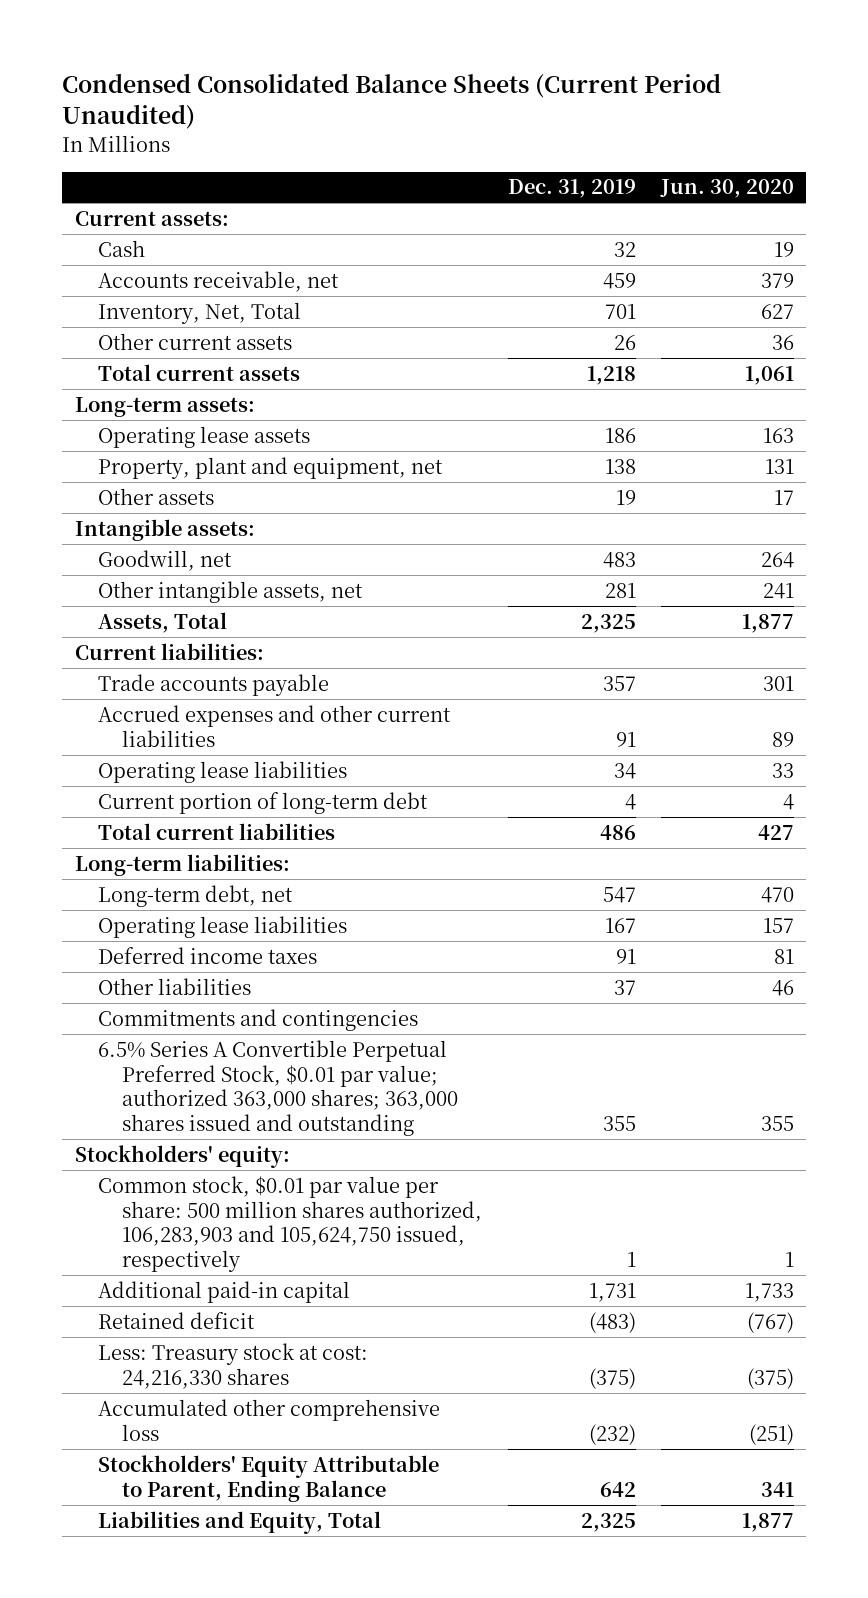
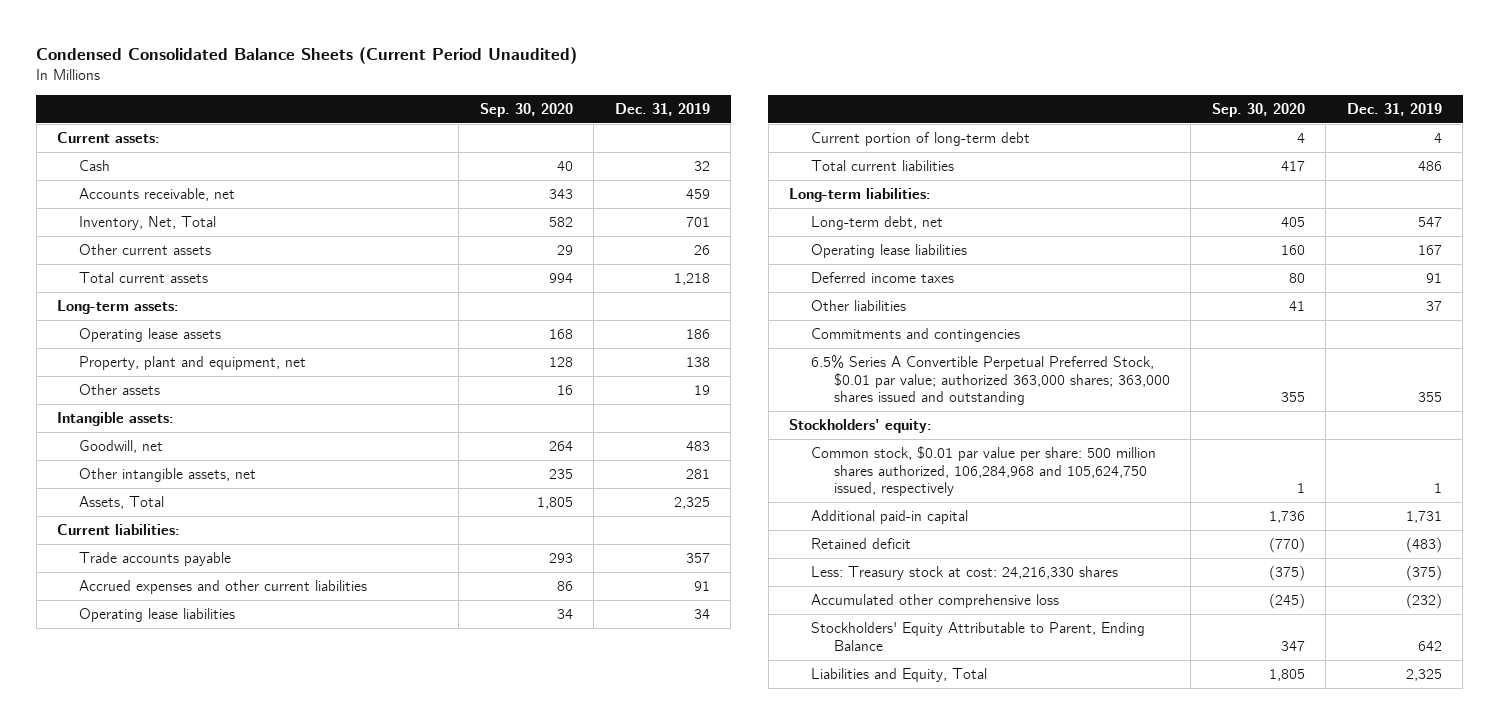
- | Dec. 31, 2019 | Jun. 30, 2020
+ | Sep. 30, 2020 | Dec. 31, 2019
- Common stock, $0.01 par value per share: 500 million shares authorized, 106,283,903 and 105,624,750 issued, respectively | 1 | 1
+ Common stock, $0.01 par value per share: 500 million shares authorized, 106,284,968 and 105,624,750 issued, respectively | 1 | 1

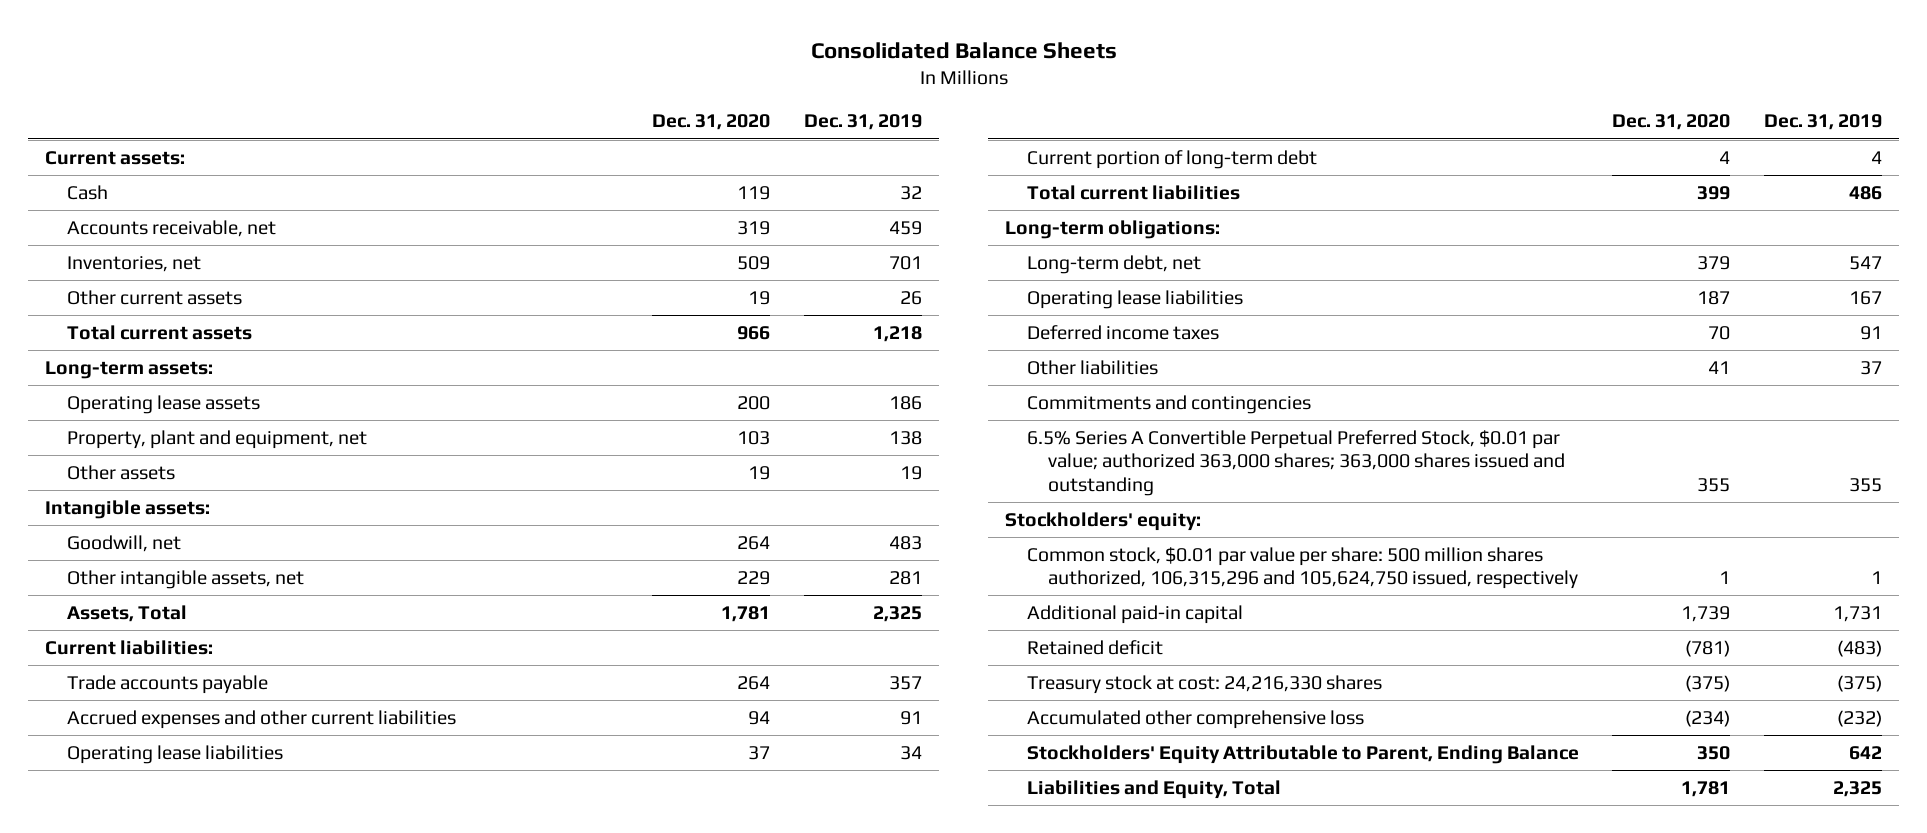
- Condensed Consolidated Balance Sheets (Current Period Unaudited)
+ Consolidated Balance Sheets
- | Sep. 30, 2020 | Dec. 31, 2019
+ | Dec. 31, 2020 | Dec. 31, 2019
- Inventory, Net, Total | 582 | 701
+ Inventories, net | 509 | 701
- Long-term liabilities:
+ Long-term obligations:
- Common stock, $0.01 par value per share: 500 million shares authorized, 106,284,968 and 105,624,750 issued, respectively | 1 | 1
+ Common stock, $0.01 par value per share: 500 million shares authorized, 106,315,296 and 105,624,750 issued, respectively | 1 | 1
- Less: Treasury stock at cost: 24,216,330 shares | (375) | (375)
+ Treasury stock at cost: 24,216,330 shares | (375) | (375)

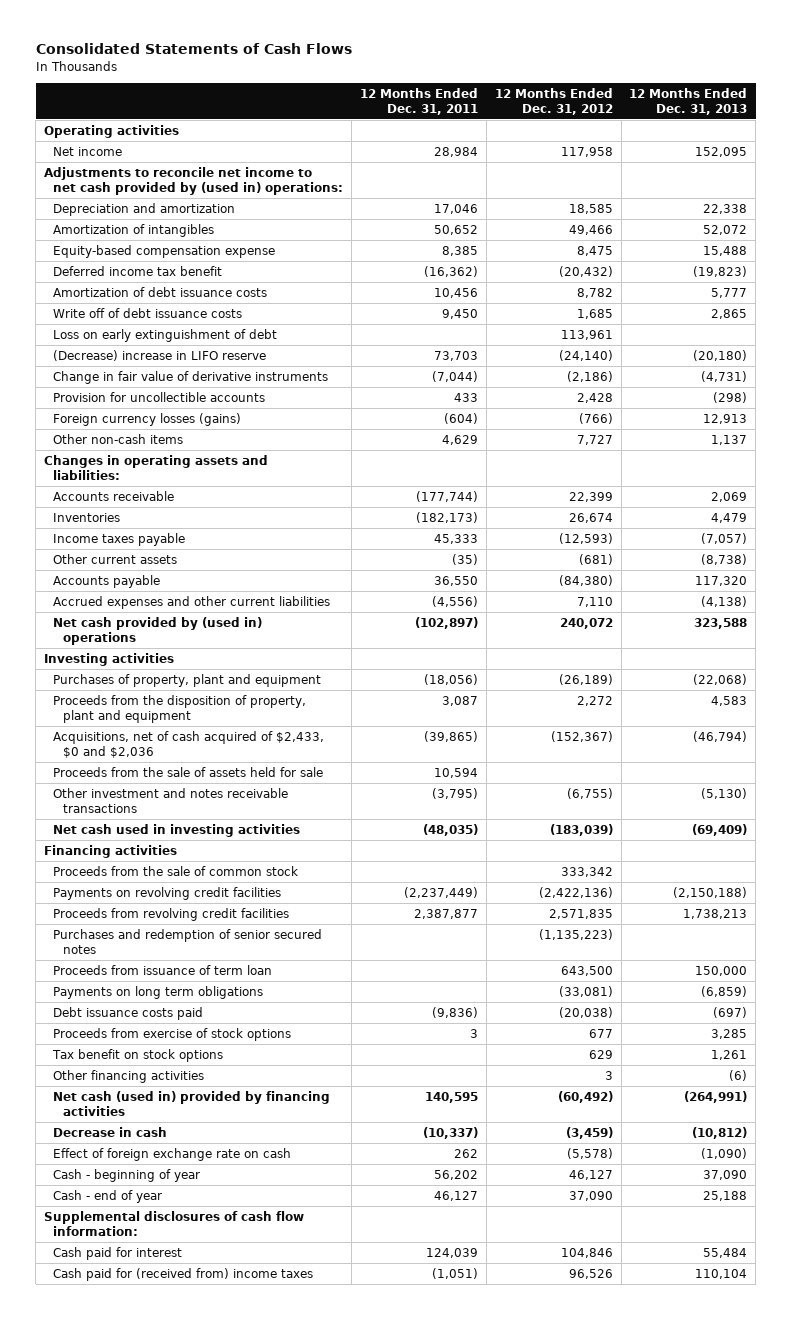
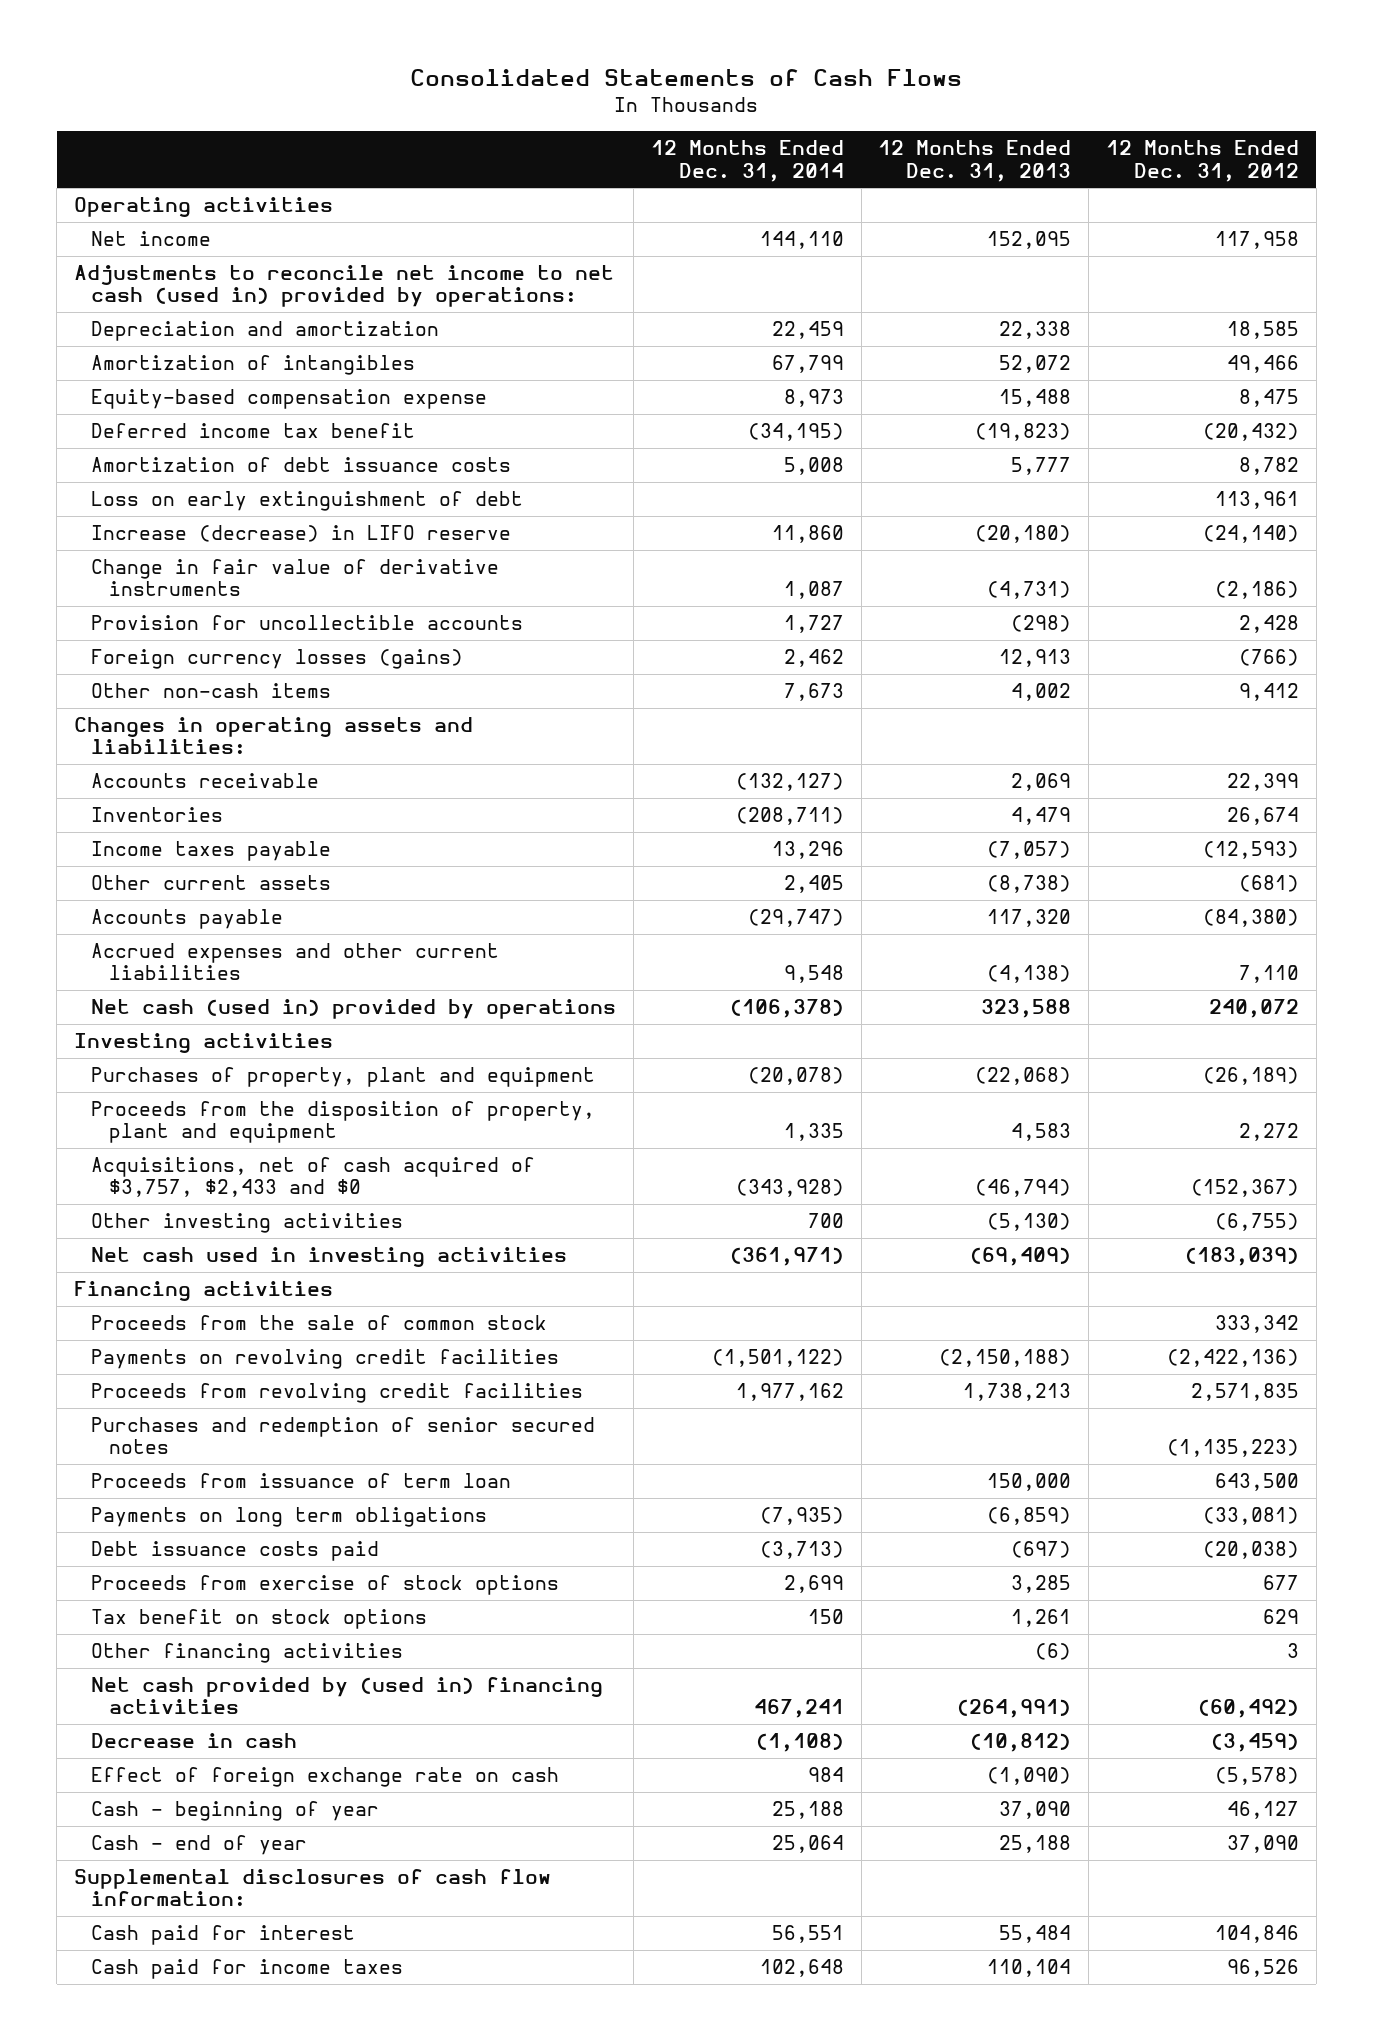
- | 12 Months Ended Dec. 31, 2011 | 12 Months Ended Dec. 31, 2012 | 12 Months Ended Dec. 31, 2013
+ | 12 Months Ended Dec. 31, 2014 | 12 Months Ended Dec. 31, 2013 | 12 Months Ended Dec. 31, 2012
- Adjustments to reconcile net income to net cash provided by (used in) operations:
+ Adjustments to reconcile net income to net cash (used in) provided by operations:
- Write off of debt issuance costs | 9,450 | 1,685 | 2,865
- (Decrease) increase in LIFO reserve | 73,703 | (24,140) | (20,180)
+ Increase (decrease) in LIFO reserve | 11,860 | (20,180) | (24,140)
- Other non-cash items | 4,629 | 7,727 | 1,137
+ Other non-cash items | 7,673 | 4,002 | 9,412
- Net cash provided by (used in) operations | (102,897) | 240,072 | 323,588
+ Net cash (used in) provided by operations | (106,378) | 323,588 | 240,072
- Acquisitions, net of cash acquired of $2,433, $0 and $2,036 | (39,865) | (152,367) | (46,794)
- Proceeds from the sale of assets held for sale | 10,594 | |
- Other investment and notes receivable transactions | (3,795) | (6,755) | (5,130)
+ Acquisitions, net of cash acquired of $3,757, $2,433 and $0 | (343,928) | (46,794) | (152,367)
+ Other investing activities | 700 | (5,130) | (6,755)
- Net cash (used in) provided by financing activities | 140,595 | (60,492) | (264,991)
+ Net cash provided by (used in) financing activities | 467,241 | (264,991) | (60,492)
- Cash paid for (received from) income taxes | (1,051) | 96,526 | 110,104
+ Cash paid for income taxes | 102,648 | 110,104 | 96,526

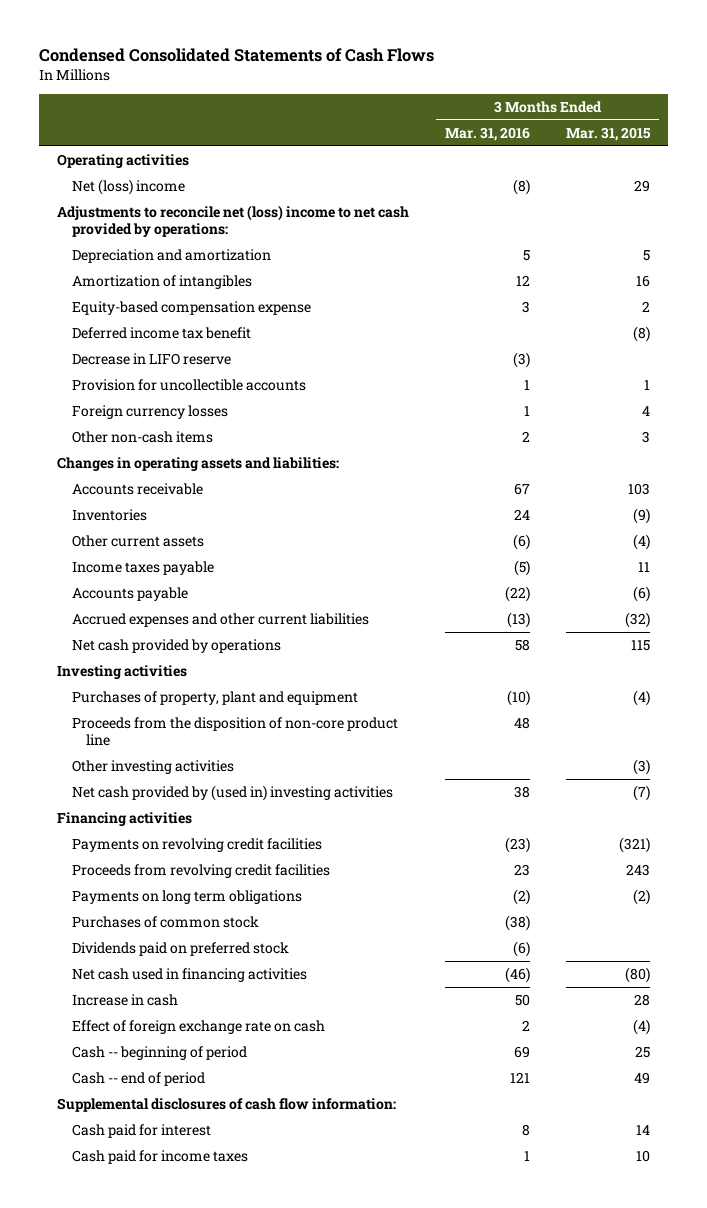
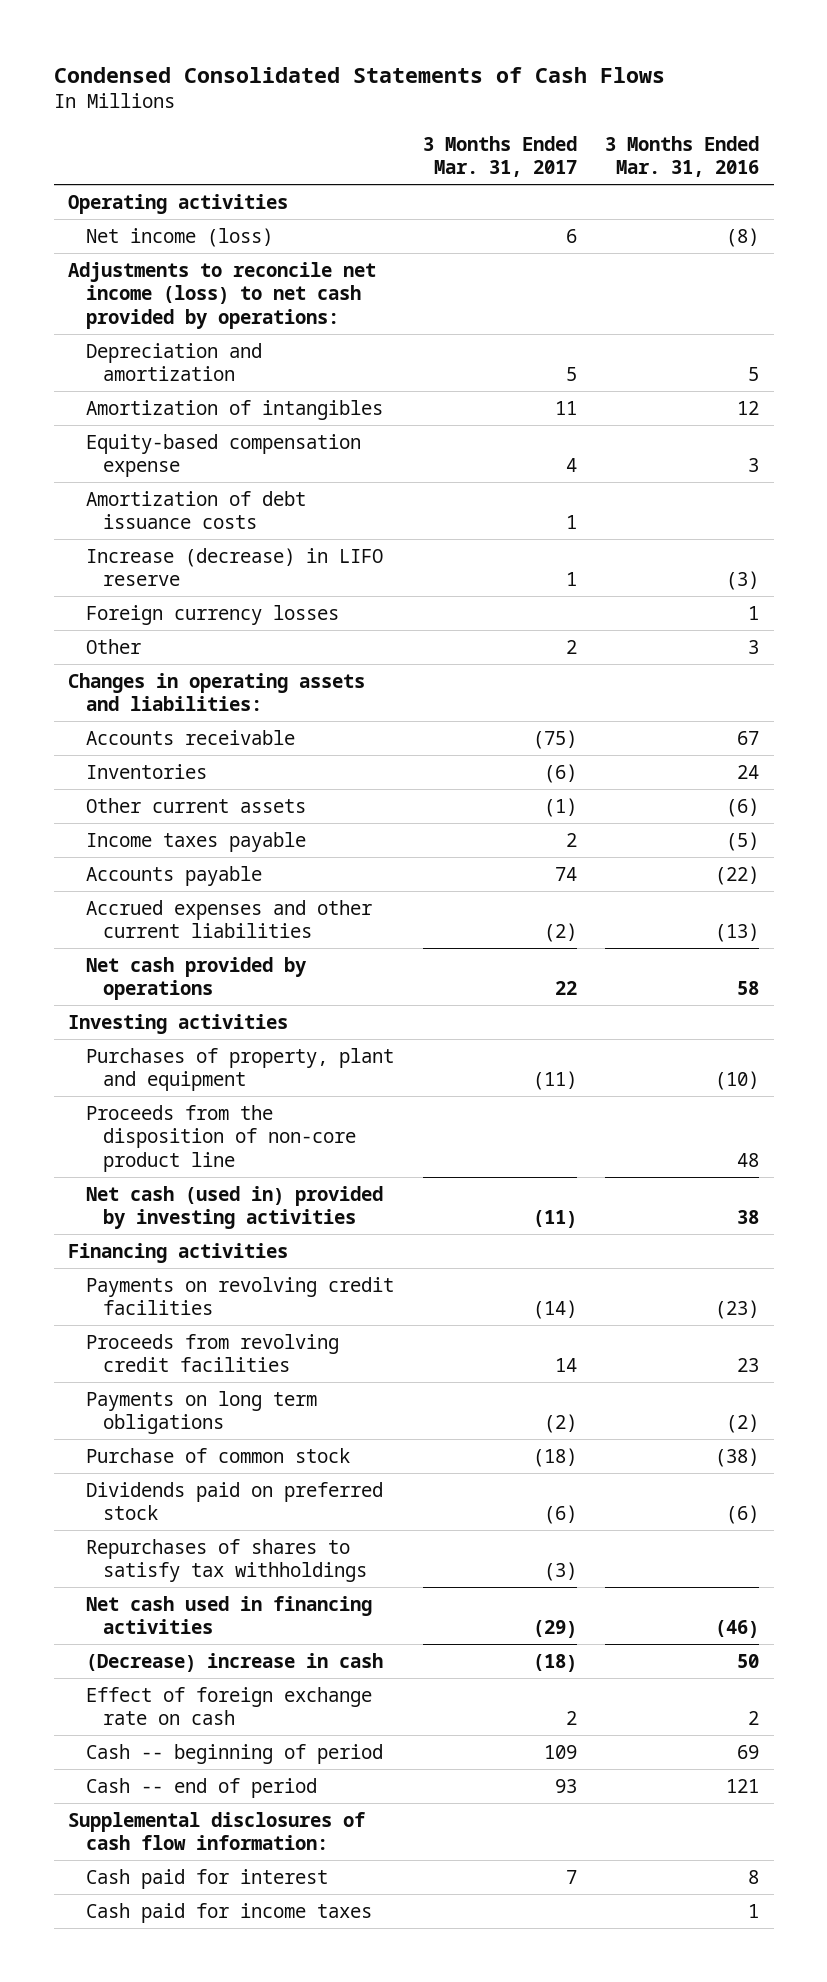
- | 3 Months Ended Mar. 31, 2016 | 3 Months Ended Mar. 31, 2015
+ | 3 Months Ended Mar. 31, 2017 | 3 Months Ended Mar. 31, 2016
- Net (loss) income | (8) | 29
- Adjustments to reconcile net (loss) income to net cash provided by operations:
+ Net income (loss) | 6 | (8)
+ Adjustments to reconcile net income (loss) to net cash provided by operations:
- Deferred income tax benefit | | (8)
- Decrease in LIFO reserve | (3) |
- Provision for uncollectible accounts | 1 | 1
+ Amortization of debt issuance costs | 1 |
+ Increase (decrease) in LIFO reserve | 1 | (3)
- Other non-cash items | 2 | 3
+ Other | 2 | 3
- Other investing activities | | (3)
- Net cash provided by (used in) investing activities | 38 | (7)
+ Net cash (used in) provided by investing activities | (11) | 38
- Purchases of common stock | (38) |
+ Purchase of common stock | (18) | (38)
+ Repurchases of shares to satisfy tax withholdings | (3) |
- Increase in cash | 50 | 28
+ (Decrease) increase in cash | (18) | 50

